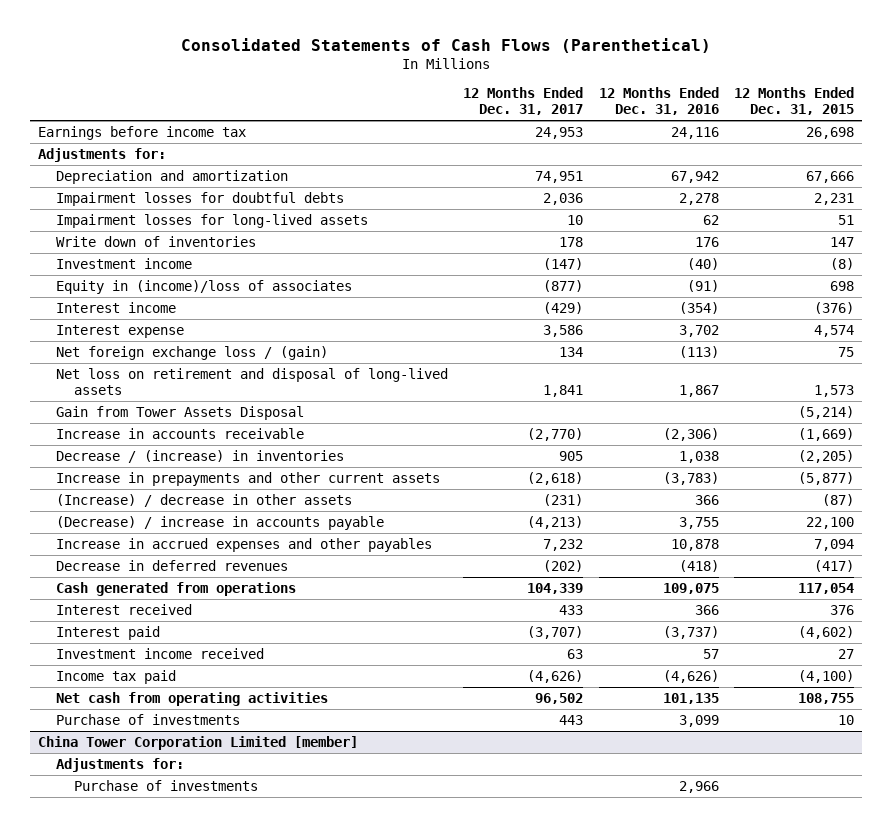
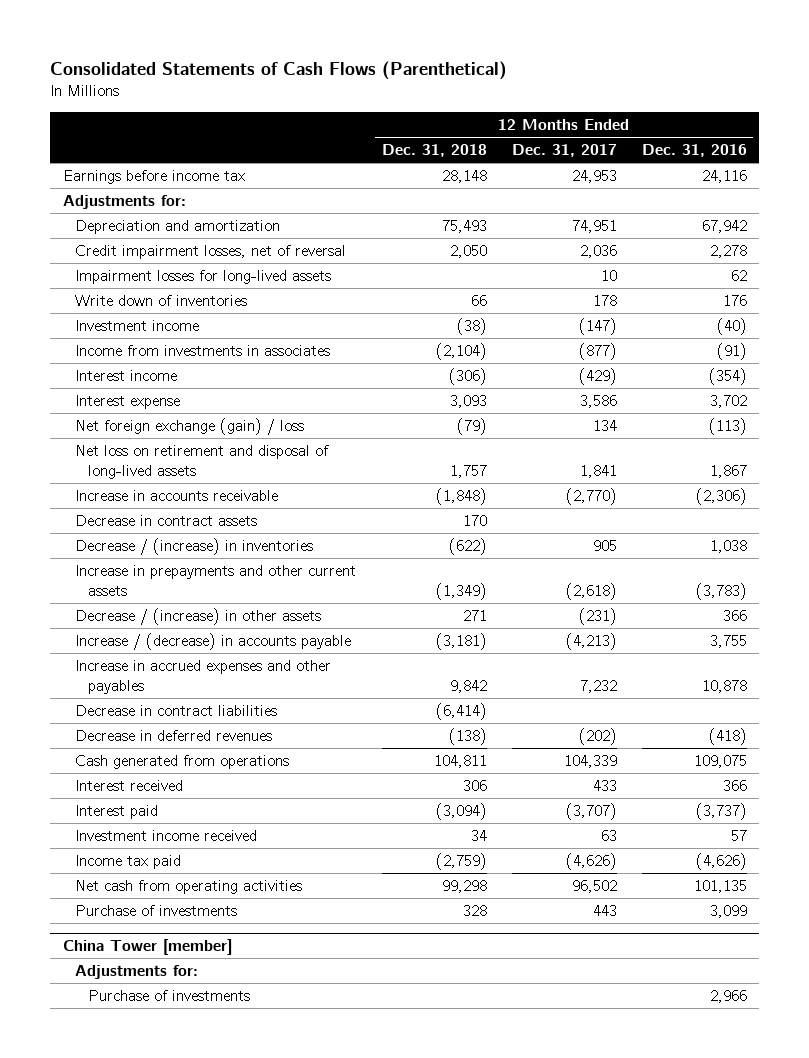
- | 12 Months Ended Dec. 31, 2017 | 12 Months Ended Dec. 31, 2016 | 12 Months Ended Dec. 31, 2015
+ | 12 Months Ended Dec. 31, 2018 | 12 Months Ended Dec. 31, 2017 | 12 Months Ended Dec. 31, 2016
- Impairment losses for doubtful debts | 2,036 | 2,278 | 2,231
+ Credit impairment losses, net of reversal | 2,050 | 2,036 | 2,278
- Equity in (income)/loss of associates | (877) | (91) | 698
+ Income from investments in associates | (2,104) | (877) | (91)
- Net foreign exchange loss / (gain) | 134 | (113) | 75
+ Net foreign exchange (gain) / loss | (79) | 134 | (113)
- Gain from Tower Assets Disposal | | | (5,214)
+ Decrease in contract assets | 170 | |
- (Increase) / decrease in other assets | (231) | 366 | (87)
- (Decrease) / increase in accounts payable | (4,213) | 3,755 | 22,100
+ Decrease / (increase) in other assets | 271 | (231) | 366
+ Increase / (decrease) in accounts payable | (3,181) | (4,213) | 3,755
+ Decrease in contract liabilities | (6,414) | |
- China Tower Corporation Limited [member]
+ China Tower [member]

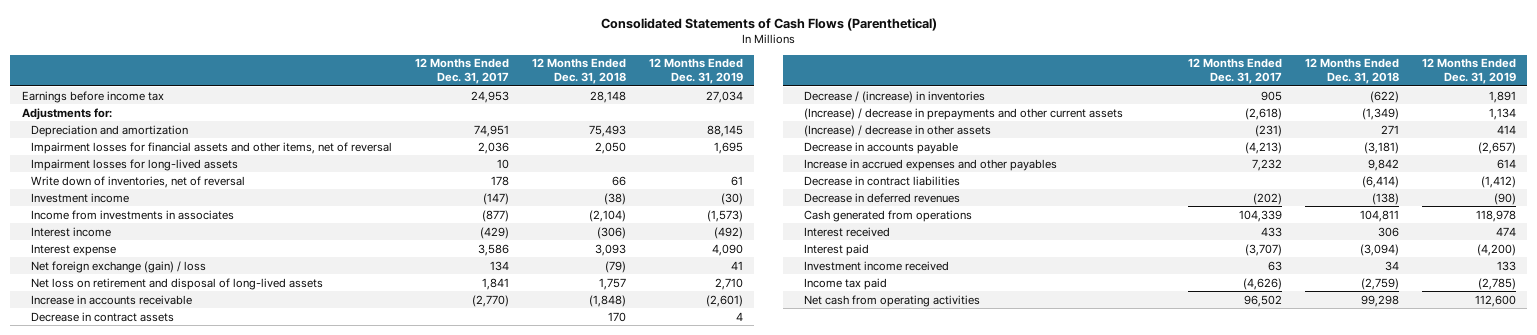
- | 12 Months Ended Dec. 31, 2018 | 12 Months Ended Dec. 31, 2017 | 12 Months Ended Dec. 31, 2016
+ | 12 Months Ended Dec. 31, 2017 | 12 Months Ended Dec. 31, 2018 | 12 Months Ended Dec. 31, 2019
- Credit impairment losses, net of reversal | 2,050 | 2,036 | 2,278
+ Impairment losses for financial assets and other items, net of reversal | 2,036 | 2,050 | 1,695
- Write down of inventories | 66 | 178 | 176
+ Write down of inventories, net of reversal | 178 | 66 | 61
- Increase in prepayments and other current assets | (1,349) | (2,618) | (3,783)
- Decrease / (increase) in other assets | 271 | (231) | 366
- Increase / (decrease) in accounts payable | (3,181) | (4,213) | 3,755
+ (Increase) / decrease in prepayments and other current assets | (2,618) | (1,349) | 1,134
+ (Increase) / decrease in other assets | (231) | 271 | 414
+ Decrease in accounts payable | (4,213) | (3,181) | (2,657)
- Purchase of investments | 328 | 443 | 3,099
- China Tower [member]
- Adjustments for:
- Purchase of investments | | | 2,966

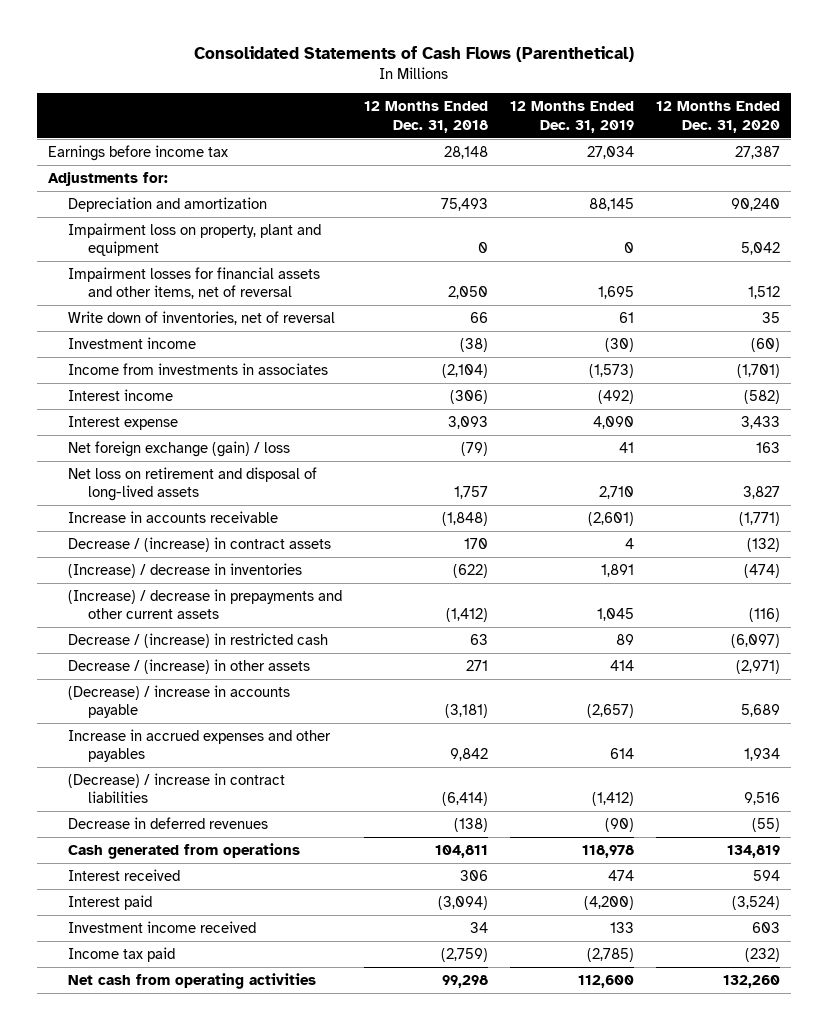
- | 12 Months Ended Dec. 31, 2017 | 12 Months Ended Dec. 31, 2018 | 12 Months Ended Dec. 31, 2019
+ | 12 Months Ended Dec. 31, 2018 | 12 Months Ended Dec. 31, 2019 | 12 Months Ended Dec. 31, 2020
+ Impairment loss on property, plant and equipment | 0 | 0 | 5,042
- Impairment losses for long-lived assets | 10 | |
- Decrease in contract assets | | 170 | 4
- Decrease / (increase) in inventories | 905 | (622) | 1,891
- (Increase) / decrease in prepayments and other current assets | (2,618) | (1,349) | 1,134
- (Increase) / decrease in other assets | (231) | 271 | 414
- Decrease in accounts payable | (4,213) | (3,181) | (2,657)
+ Decrease / (increase) in contract assets | 170 | 4 | (132)
+ (Increase) / decrease in inventories | (622) | 1,891 | (474)
+ (Increase) / decrease in prepayments and other current assets | (1,412) | 1,045 | (116)
+ Decrease / (increase) in restricted cash | 63 | 89 | (6,097)
+ Decrease / (increase) in other assets | 271 | 414 | (2,971)
+ (Decrease) / increase in accounts payable | (3,181) | (2,657) | 5,689
- Decrease in contract liabilities | | (6,414) | (1,412)
+ (Decrease) / increase in contract liabilities | (6,414) | (1,412) | 9,516

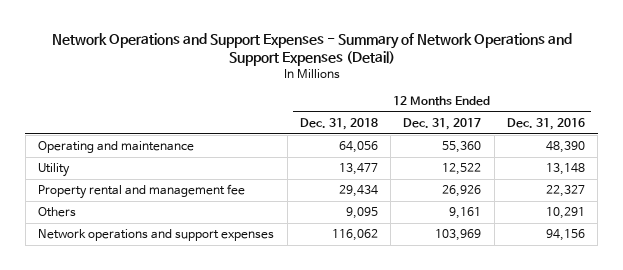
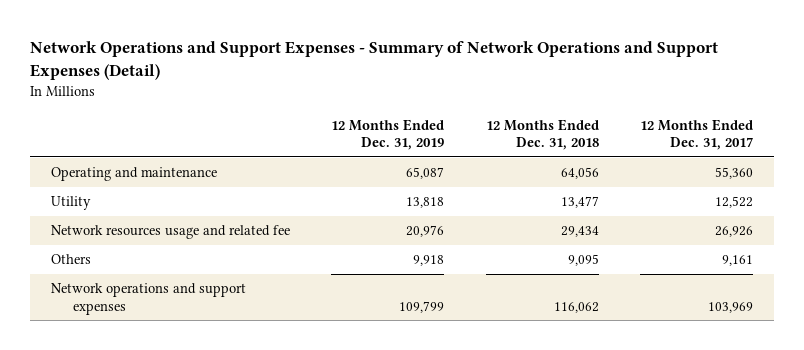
- | 12 Months Ended Dec. 31, 2018 | 12 Months Ended Dec. 31, 2017 | 12 Months Ended Dec. 31, 2016
+ | 12 Months Ended Dec. 31, 2019 | 12 Months Ended Dec. 31, 2018 | 12 Months Ended Dec. 31, 2017
- Property rental and management fee | 29,434 | 26,926 | 22,327
+ Network resources usage and related fee | 20,976 | 29,434 | 26,926

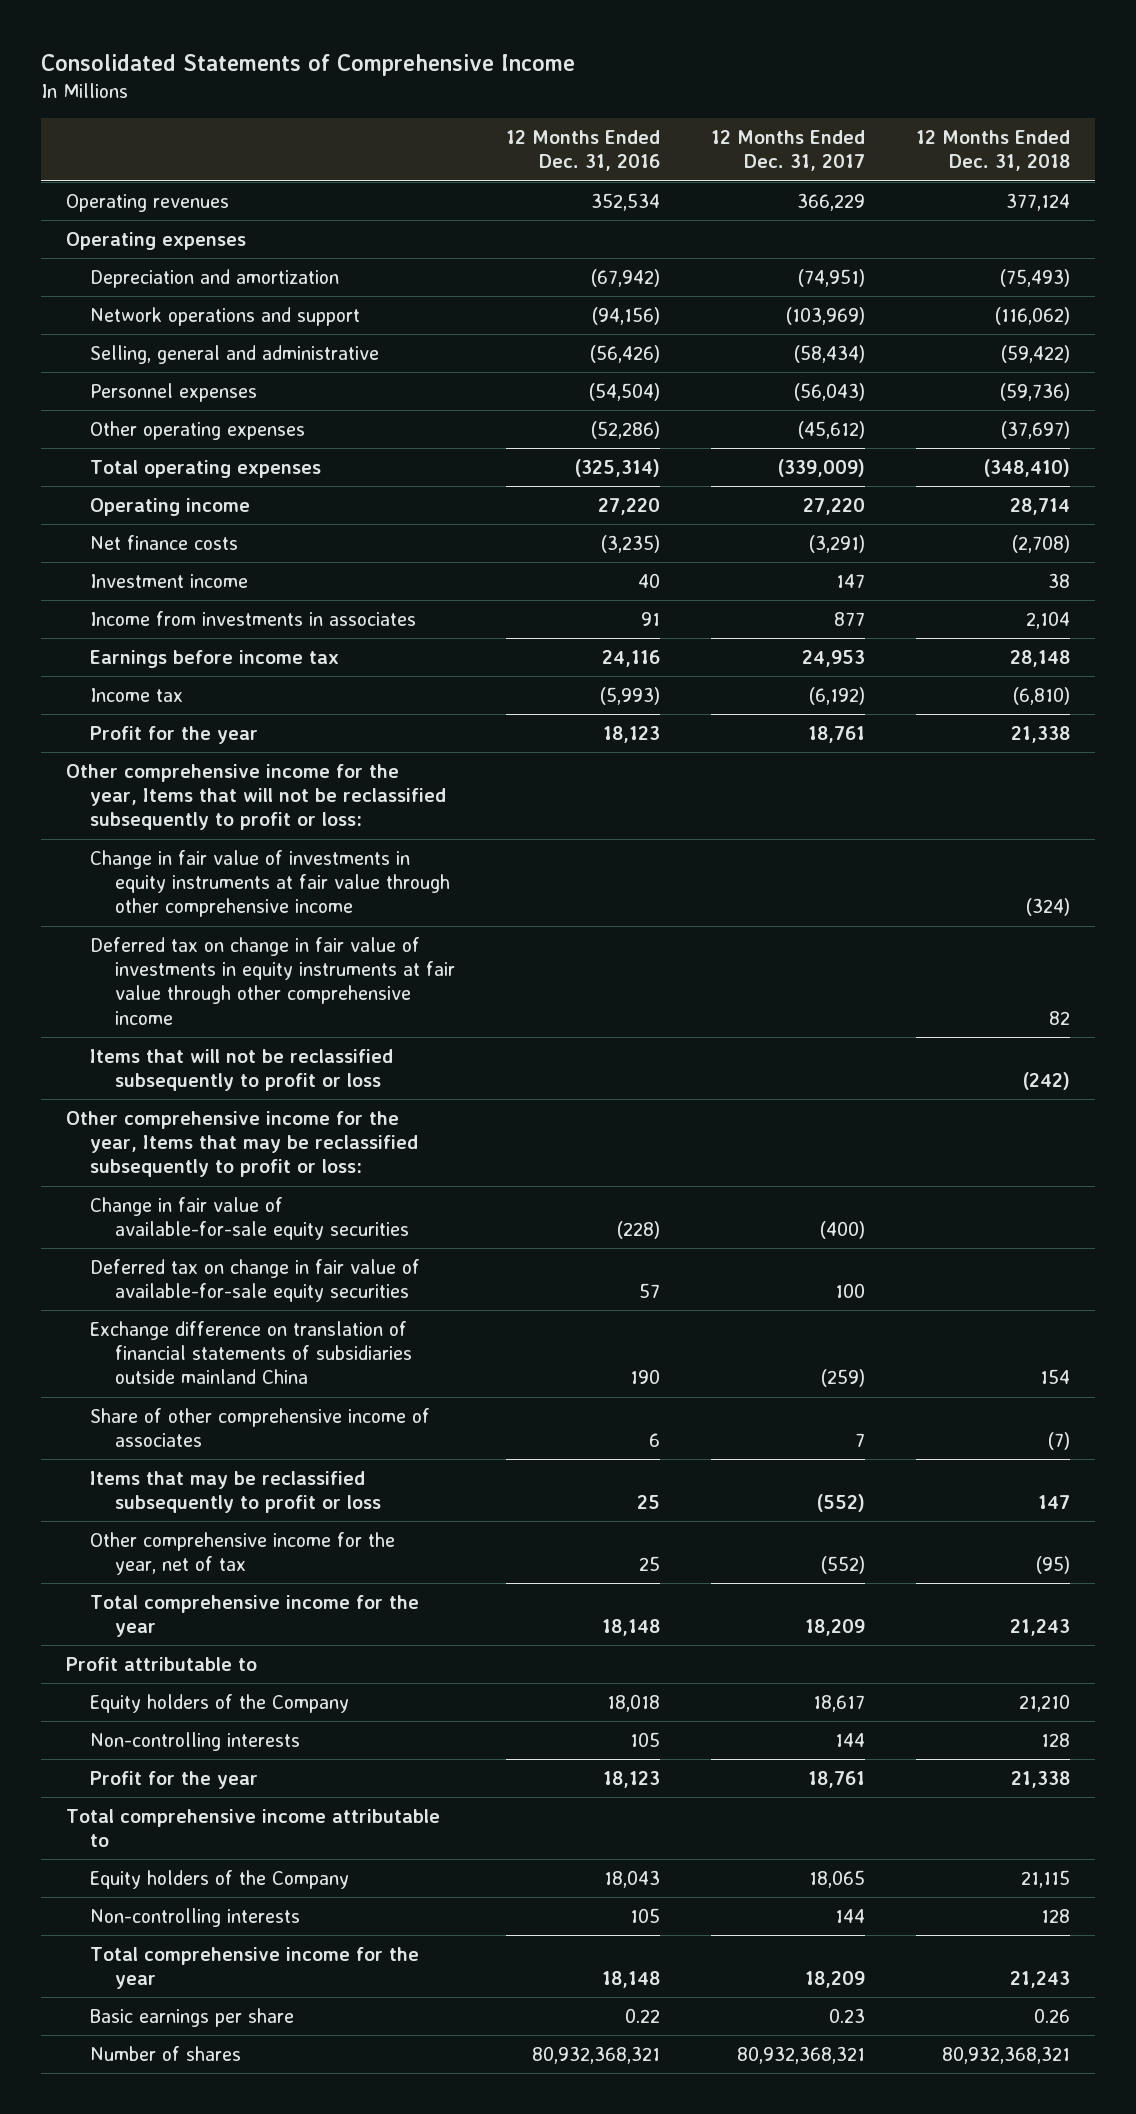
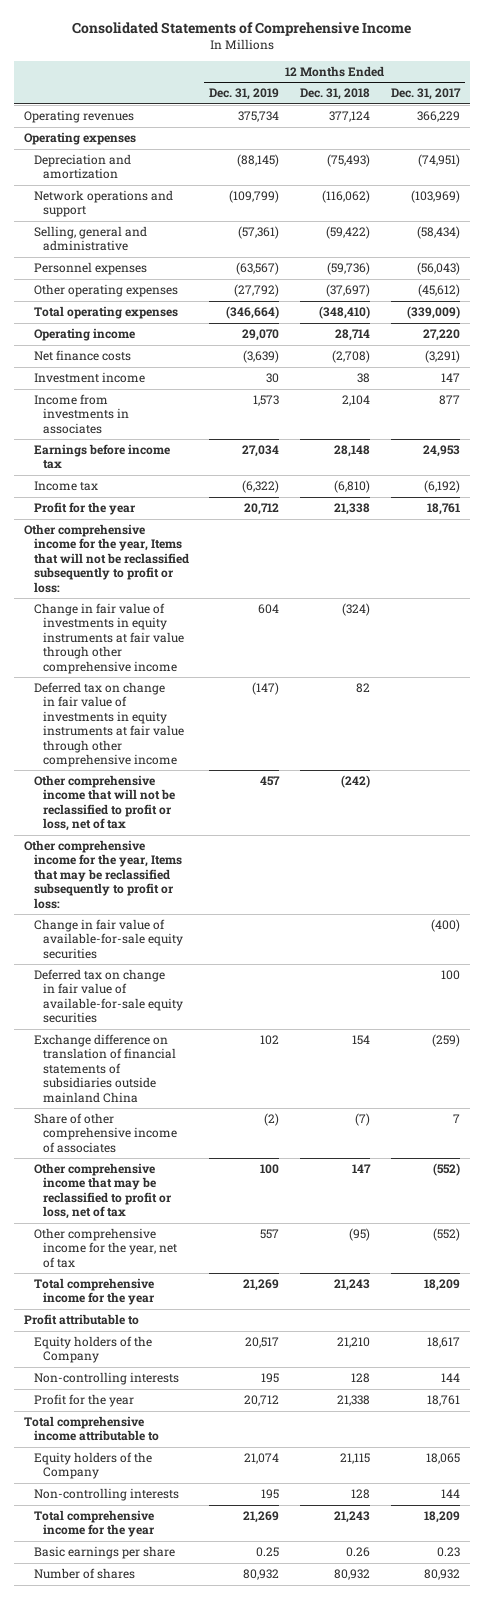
- | 12 Months Ended Dec. 31, 2016 | 12 Months Ended Dec. 31, 2017 | 12 Months Ended Dec. 31, 2018
+ | 12 Months Ended Dec. 31, 2019 | 12 Months Ended Dec. 31, 2018 | 12 Months Ended Dec. 31, 2017
- Items that will not be reclassified subsequently to profit or loss | | | (242)
+ Other comprehensive income that will not be reclassified to profit or loss, net of tax | 457 | (242) |
- Items that may be reclassified subsequently to profit or loss | 25 | (552) | 147
+ Other comprehensive income that may be reclassified to profit or loss, net of tax | 100 | 147 | (552)
- Number of shares | 80,932,368,321 | 80,932,368,321 | 80,932,368,321
+ Number of shares | 80,932 | 80,932 | 80,932

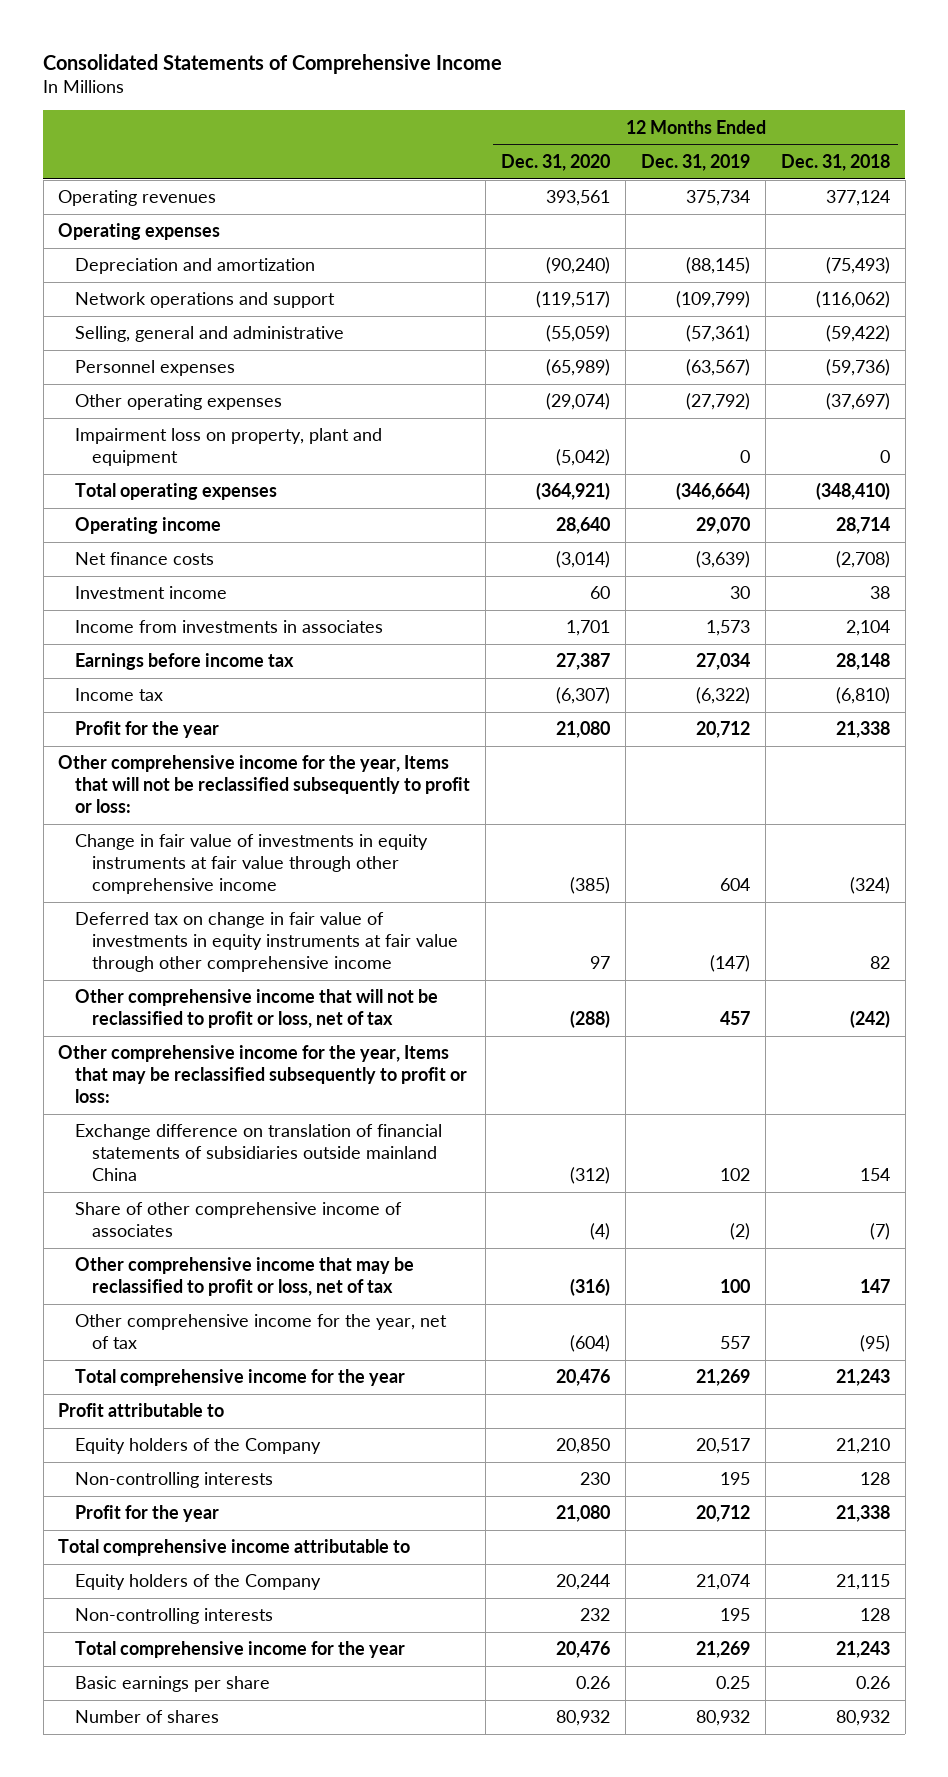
- | 12 Months Ended Dec. 31, 2019 | 12 Months Ended Dec. 31, 2018 | 12 Months Ended Dec. 31, 2017
+ | 12 Months Ended Dec. 31, 2020 | 12 Months Ended Dec. 31, 2019 | 12 Months Ended Dec. 31, 2018
+ Impairment loss on property, plant and equipment | (5,042) | 0 | 0
- Change in fair value of available-for-sale equity securities | | | (400)
- Deferred tax on change in fair value of available-for-sale equity securities | | | 100

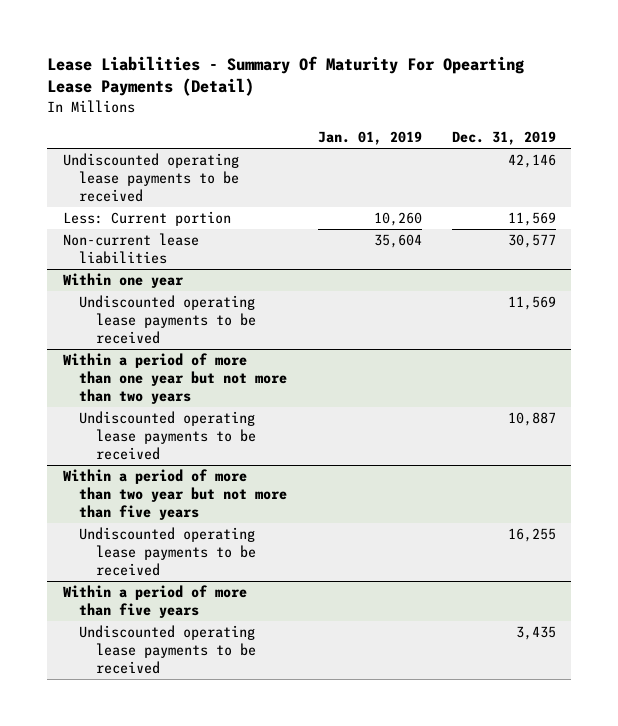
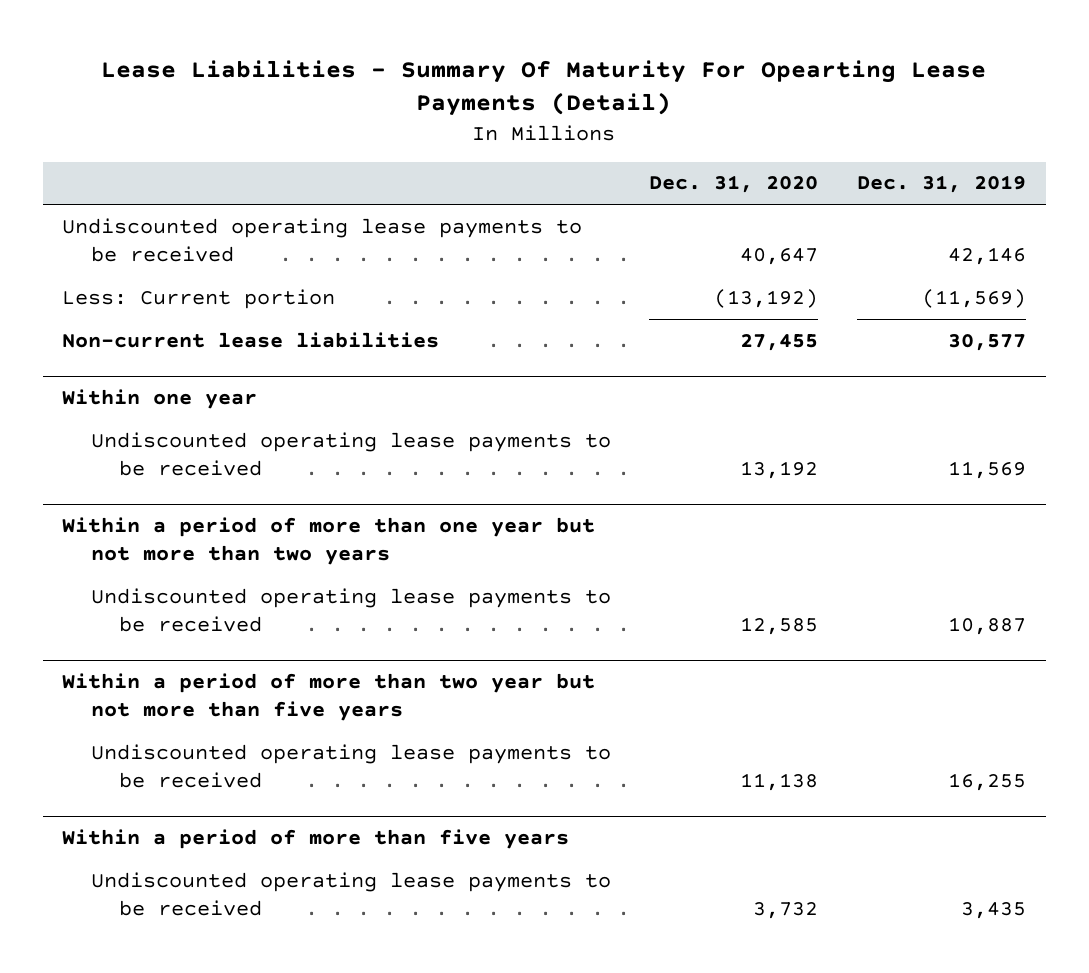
- | Jan. 01, 2019 | Dec. 31, 2019
+ | Dec. 31, 2020 | Dec. 31, 2019
- Less: Current portion | 10,260 | 11,569
+ Less: Current portion | (13,192) | (11,569)

